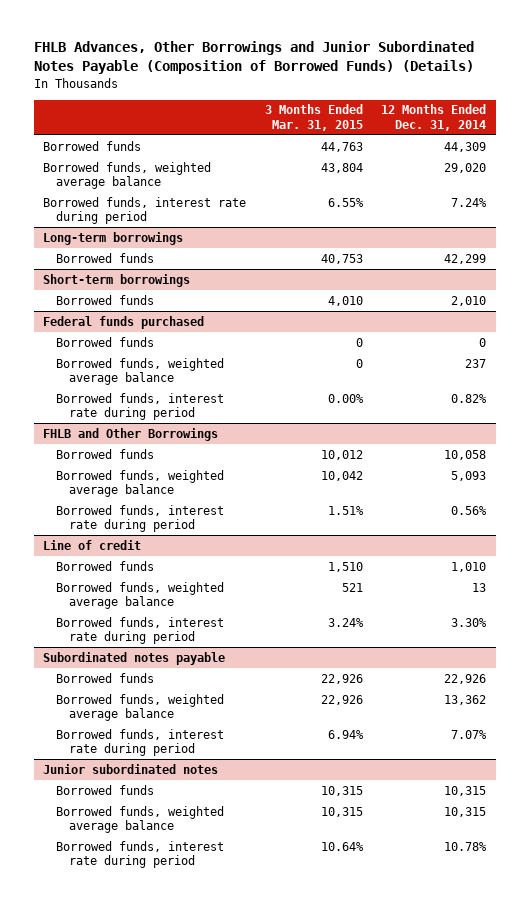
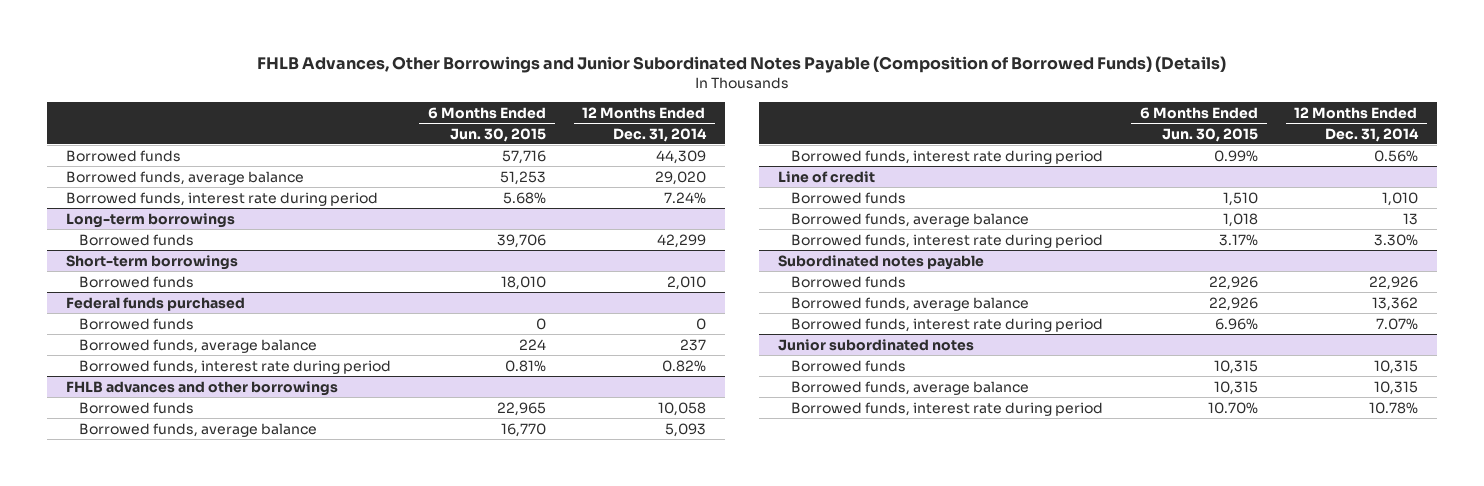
- | 3 Months Ended Mar. 31, 2015 | 12 Months Ended Dec. 31, 2014
+ | 6 Months Ended Jun. 30, 2015 | 12 Months Ended Dec. 31, 2014
- Borrowed funds, weighted average balance | 43,804 | 29,020
+ Borrowed funds, average balance | 51,253 | 29,020
@ Federal funds purchased
- Borrowed funds, weighted average balance | 0 | 237
+ Borrowed funds, average balance | 224 | 237
- FHLB and Other Borrowings
+ FHLB advances and other borrowings
- Borrowed funds, weighted average balance | 10,042 | 5,093
+ Borrowed funds, average balance | 16,770 | 5,093
@ Line of credit
- Borrowed funds, weighted average balance | 521 | 13
+ Borrowed funds, average balance | 1,018 | 13
@ Subordinated notes payable
- Borrowed funds, weighted average balance | 22,926 | 13,362
+ Borrowed funds, average balance | 22,926 | 13,362
@ Junior subordinated notes
- Borrowed funds, weighted average balance | 10,315 | 10,315
+ Borrowed funds, average balance | 10,315 | 10,315

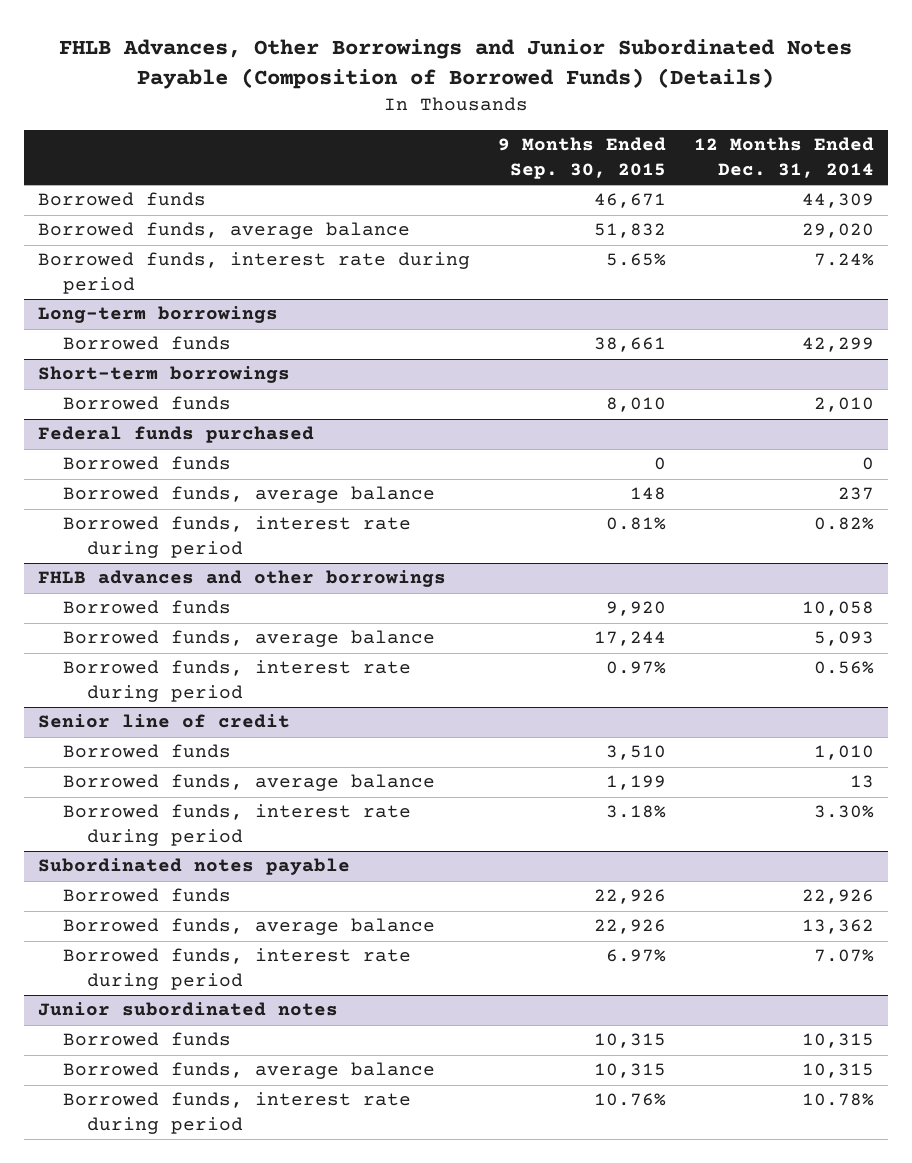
- | 6 Months Ended Jun. 30, 2015 | 12 Months Ended Dec. 31, 2014
+ | 9 Months Ended Sep. 30, 2015 | 12 Months Ended Dec. 31, 2014
- Line of credit
+ Senior line of credit

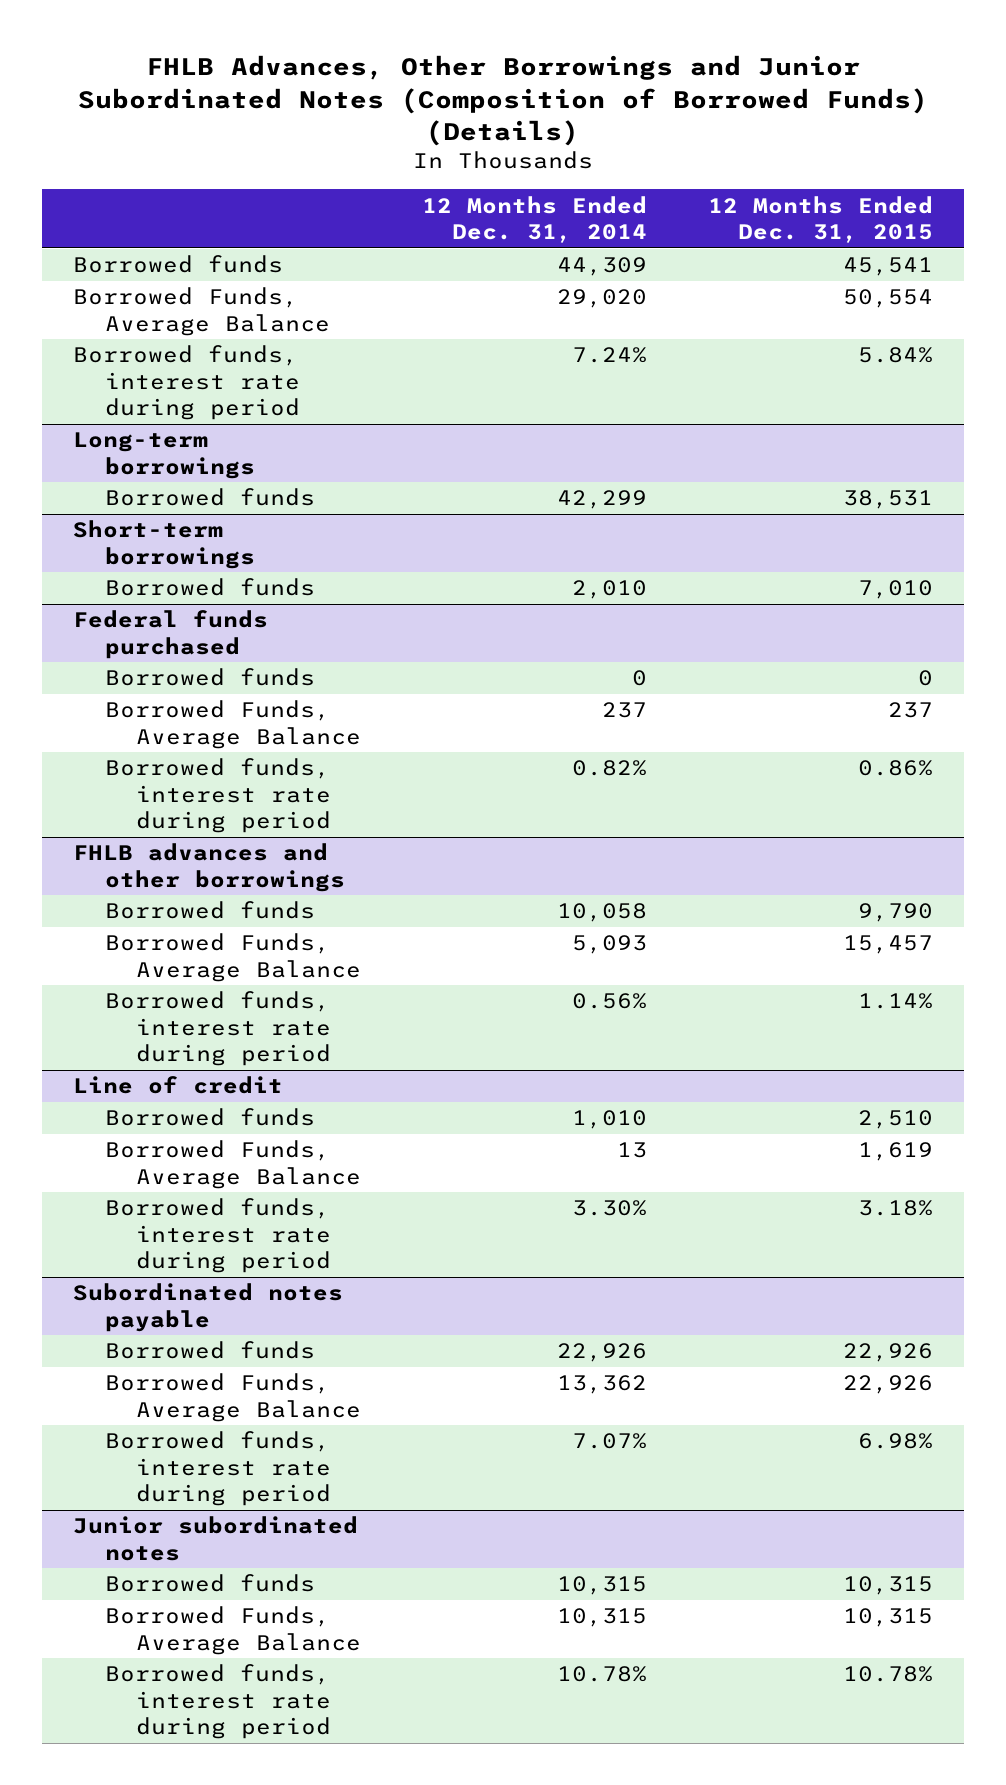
- FHLB Advances, Other Borrowings and Junior Subordinated Notes Payable (Composition of Borrowed Funds) (Details)
+ FHLB Advances, Other Borrowings and Junior Subordinated Notes (Composition of Borrowed Funds) (Details)
- | 9 Months Ended Sep. 30, 2015 | 12 Months Ended Dec. 31, 2014
+ | 12 Months Ended Dec. 31, 2014 | 12 Months Ended Dec. 31, 2015
- Borrowed funds, average balance | 51,832 | 29,020
+ Borrowed Funds, Average Balance | 29,020 | 50,554
@ Federal funds purchased
- Borrowed funds, average balance | 148 | 237
+ Borrowed Funds, Average Balance | 237 | 237
@ FHLB advances and other borrowings
- Borrowed funds, average balance | 17,244 | 5,093
+ Borrowed Funds, Average Balance | 5,093 | 15,457
- Senior line of credit
+ Line of credit
- Borrowed funds, average balance | 1,199 | 13
+ Borrowed Funds, Average Balance | 13 | 1,619
@ Subordinated notes payable
- Borrowed funds, average balance | 22,926 | 13,362
+ Borrowed Funds, Average Balance | 13,362 | 22,926
@ Junior subordinated notes
- Borrowed funds, average balance | 10,315 | 10,315
+ Borrowed Funds, Average Balance | 10,315 | 10,315

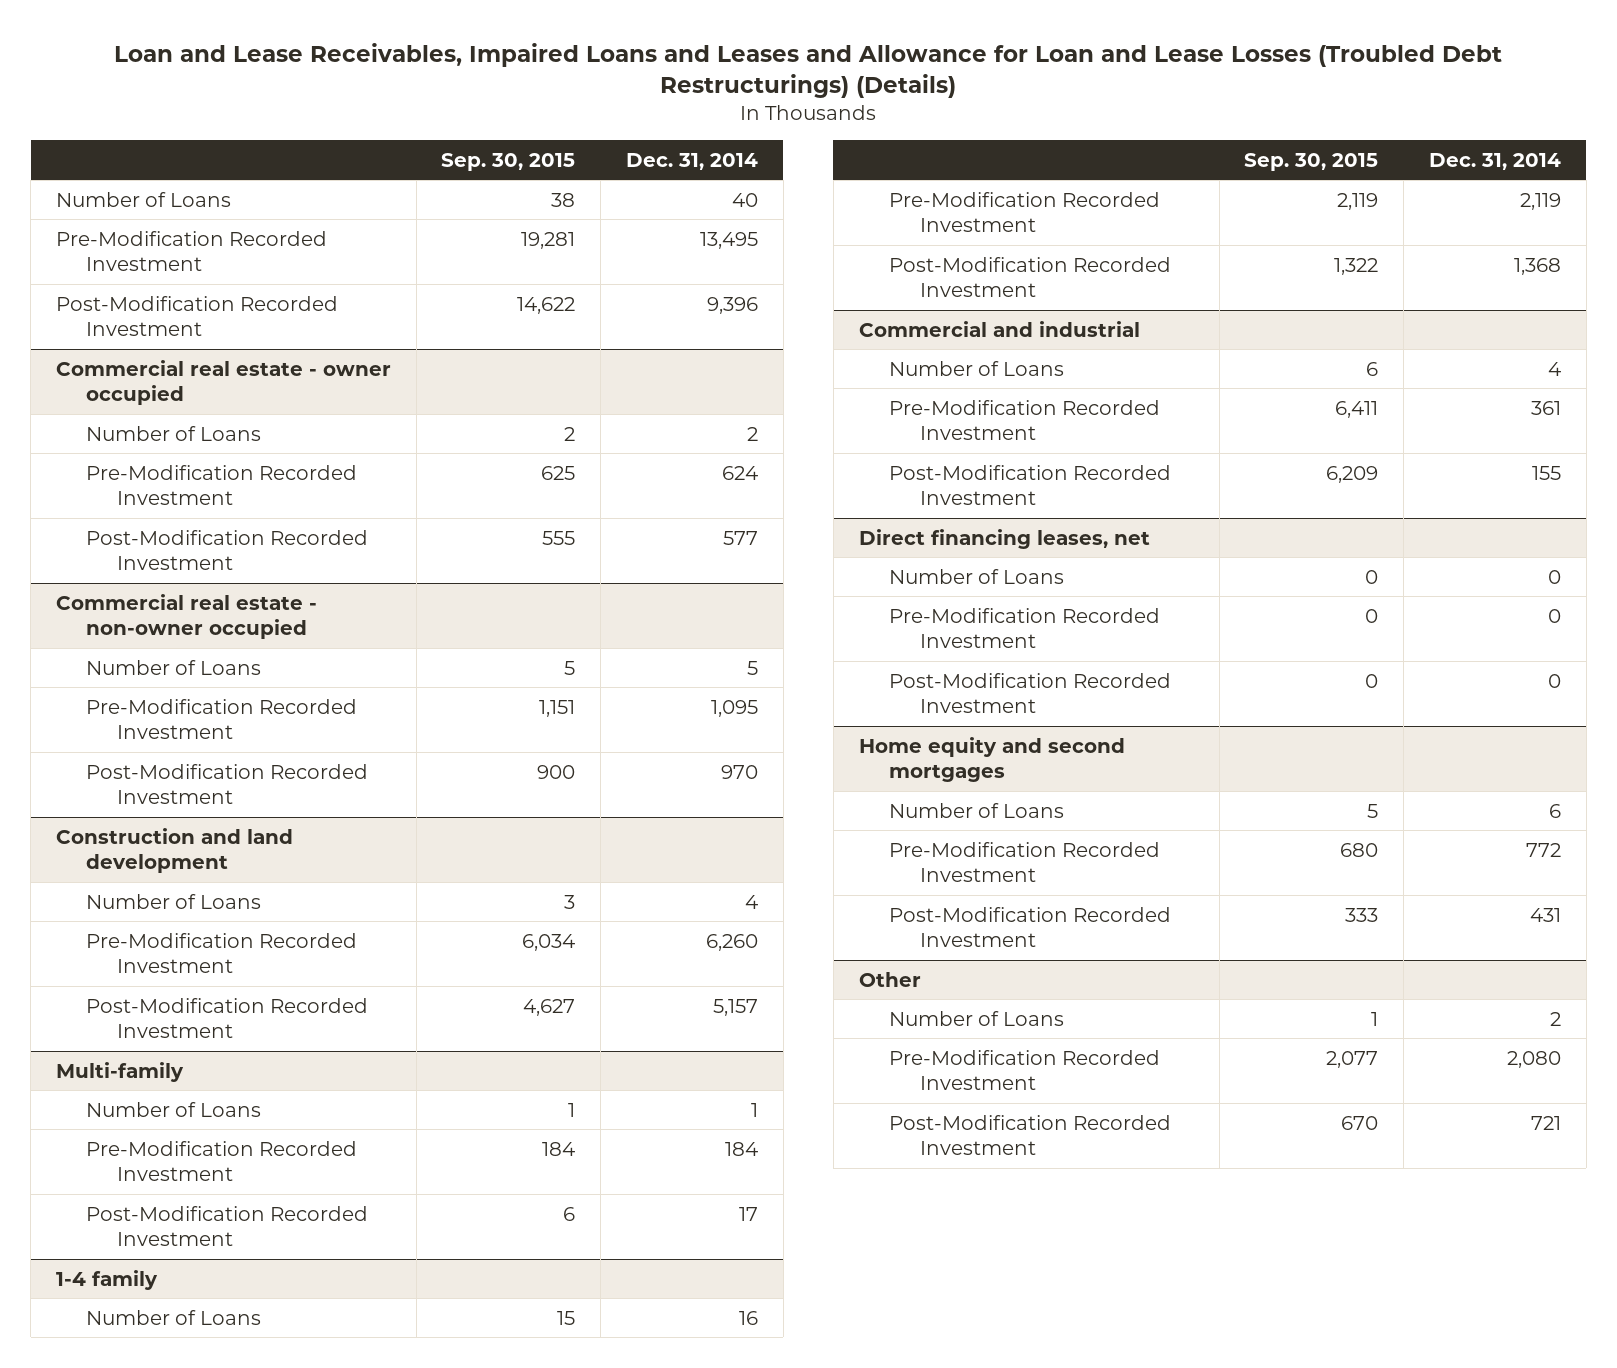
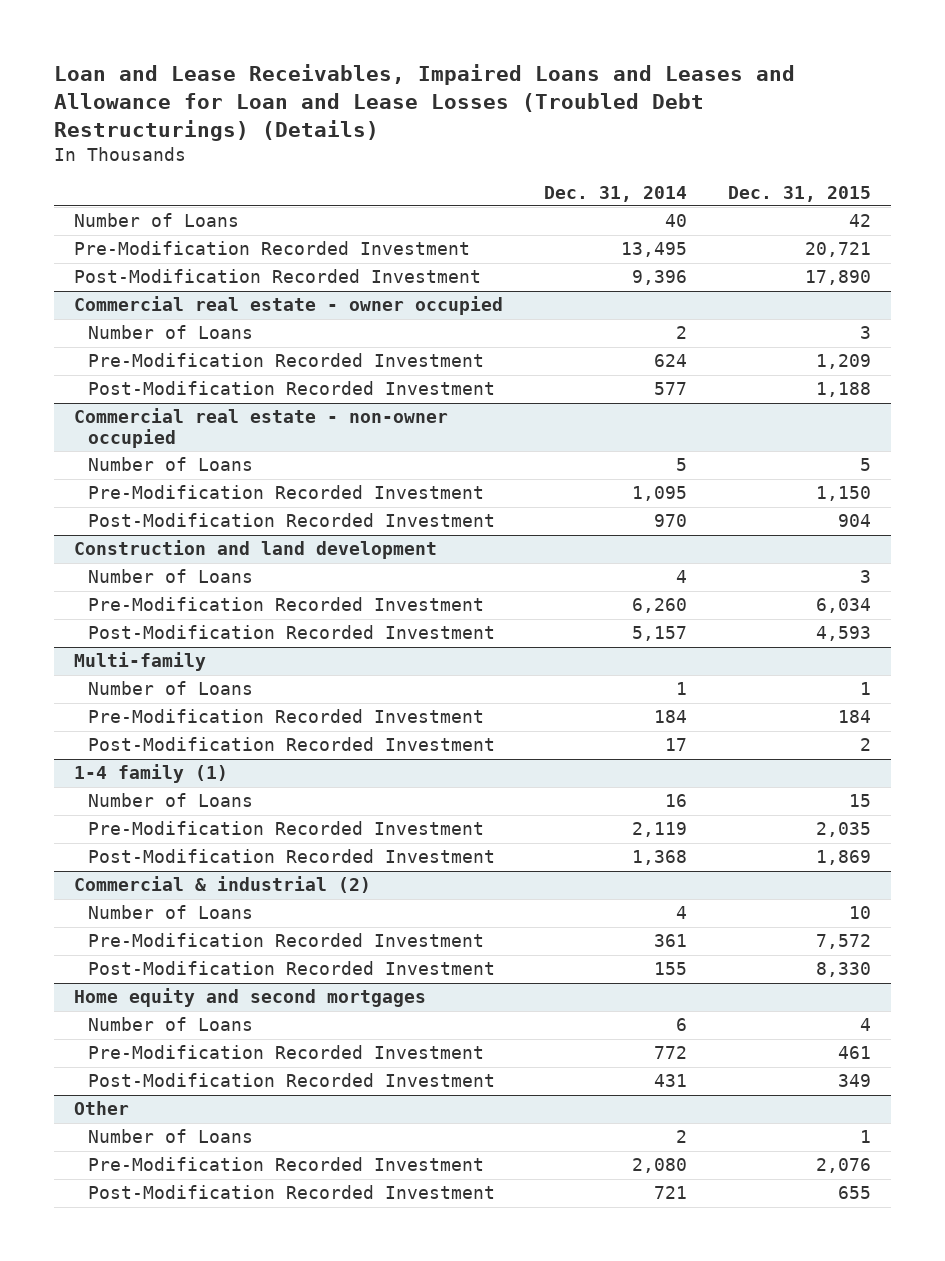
- | Sep. 30, 2015 | Dec. 31, 2014
+ | Dec. 31, 2014 | Dec. 31, 2015
- 1-4 family
+ 1-4 family (1)
- Commercial and industrial
+ Commercial & industrial (2)
- Direct financing leases, net
- Number of Loans | 0 | 0
- Pre-Modification Recorded Investment | 0 | 0
- Post-Modification Recorded Investment | 0 | 0

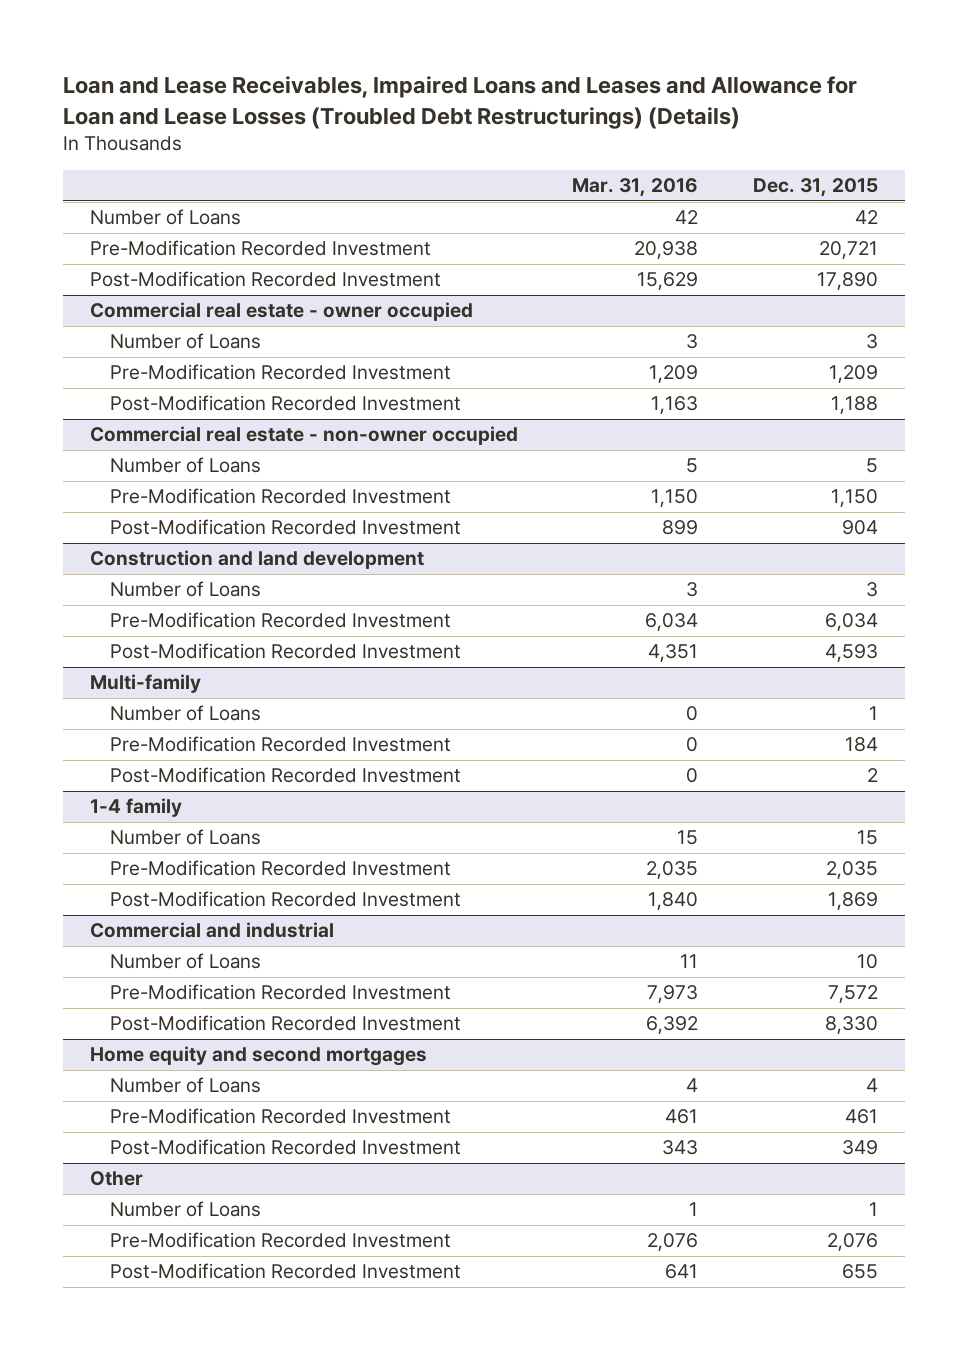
- | Dec. 31, 2014 | Dec. 31, 2015
+ | Mar. 31, 2016 | Dec. 31, 2015
- 1-4 family (1)
+ 1-4 family
- Commercial & industrial (2)
+ Commercial and industrial

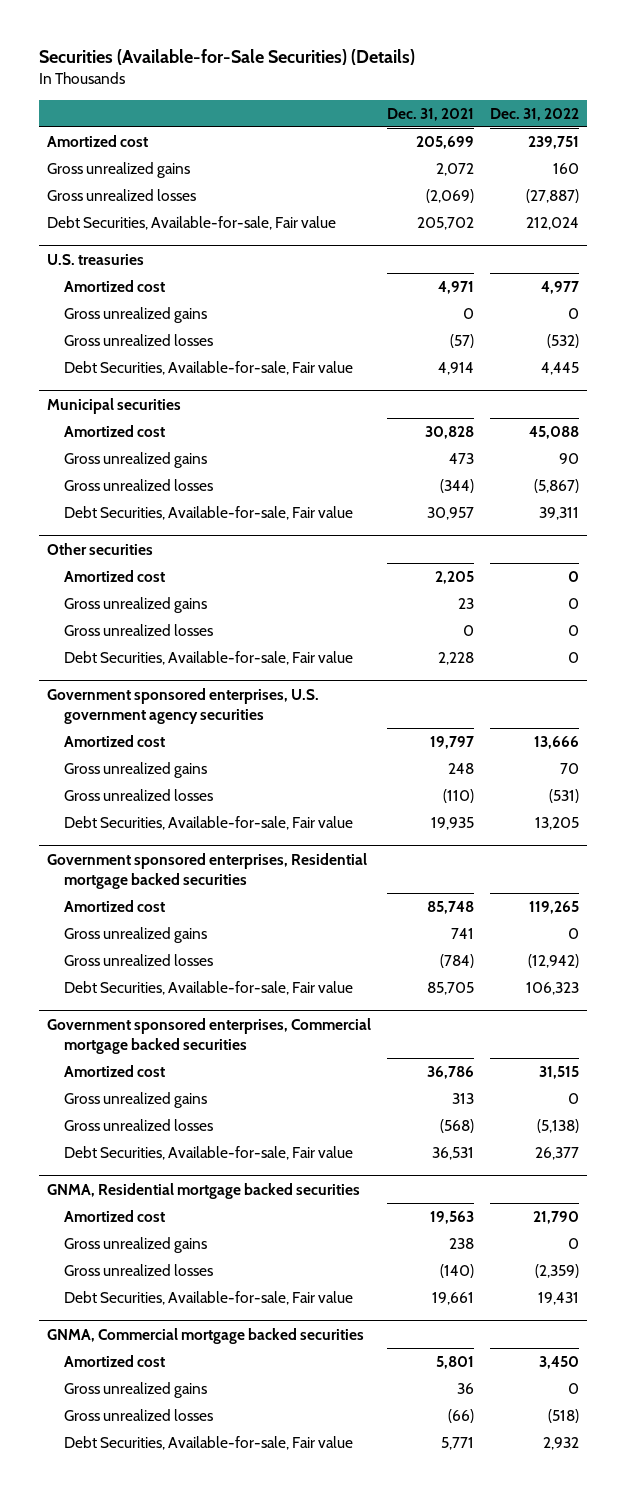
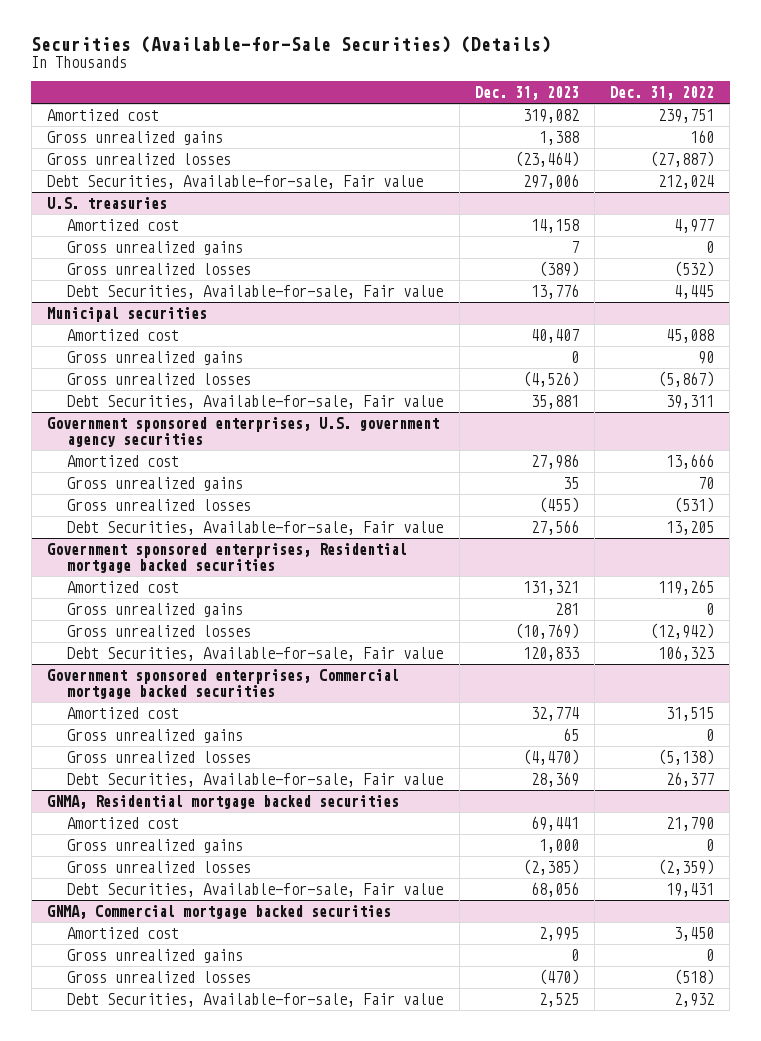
- | Dec. 31, 2021 | Dec. 31, 2022
+ | Dec. 31, 2023 | Dec. 31, 2022
- Other securities
- Amortized cost | 2,205 | 0
- Gross unrealized gains | 23 | 0
- Gross unrealized losses | 0 | 0
- Debt Securities, Available-for-sale, Fair value | 2,228 | 0

